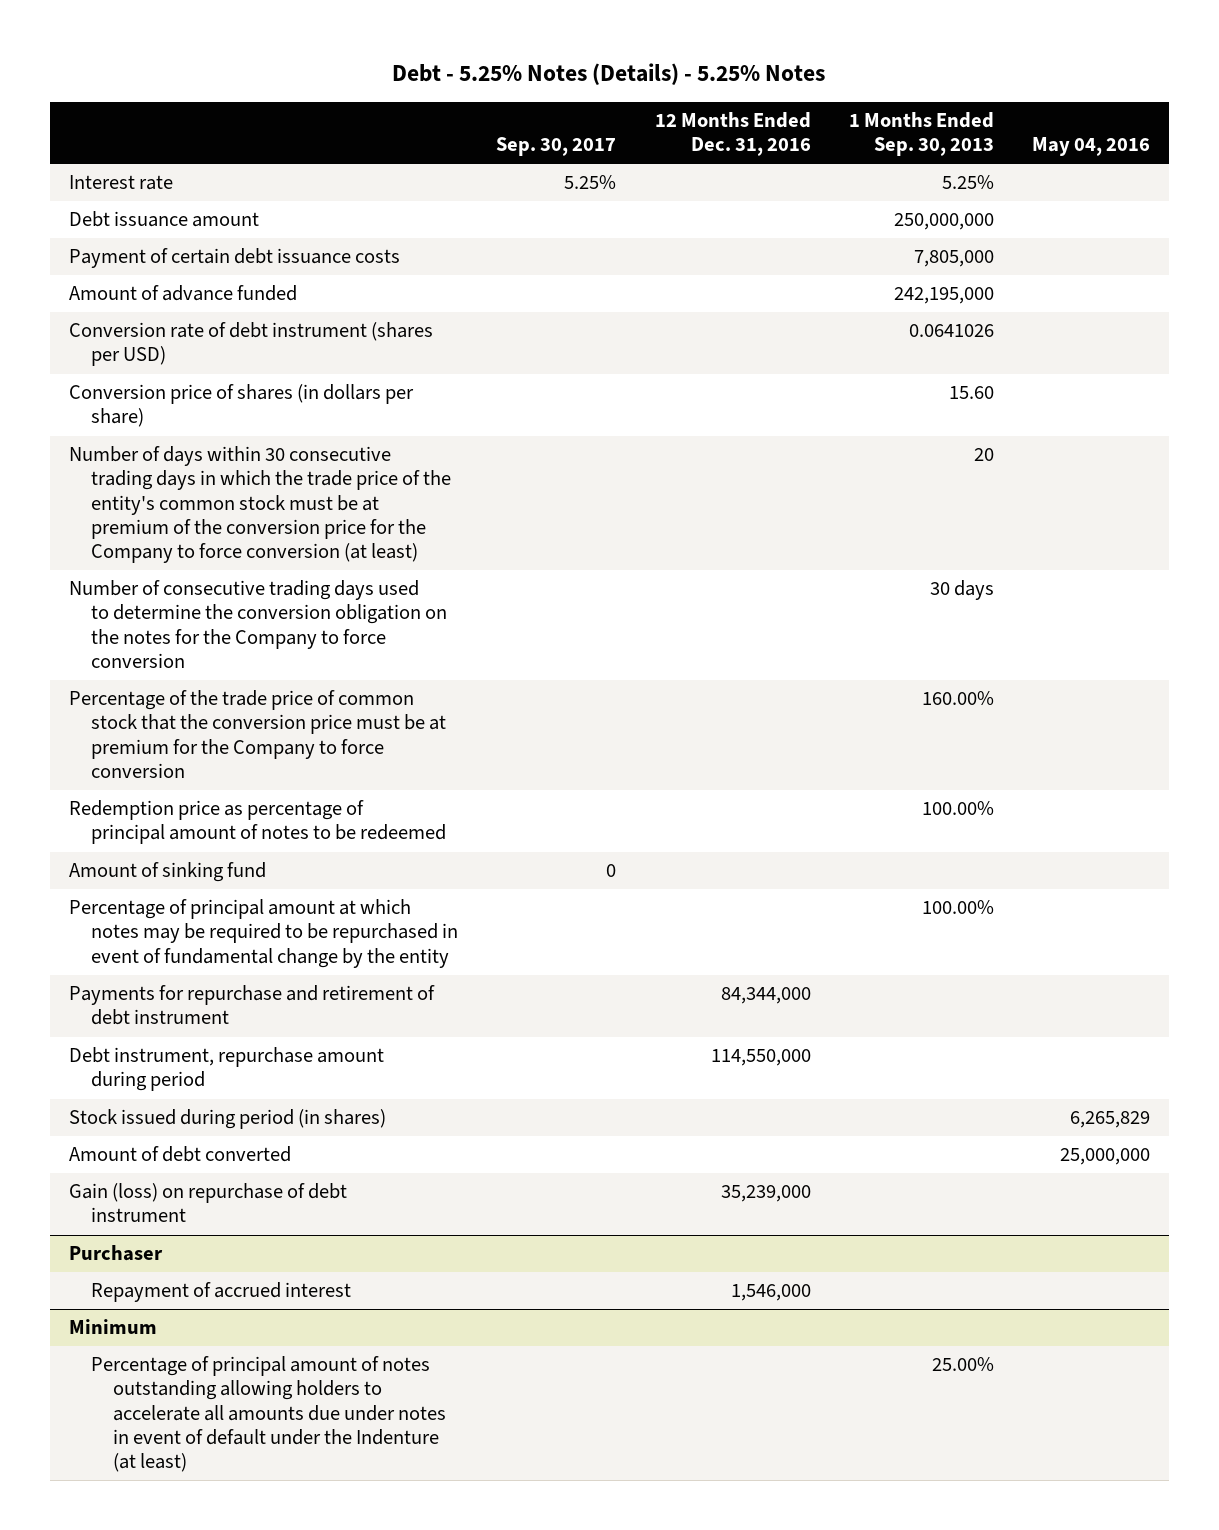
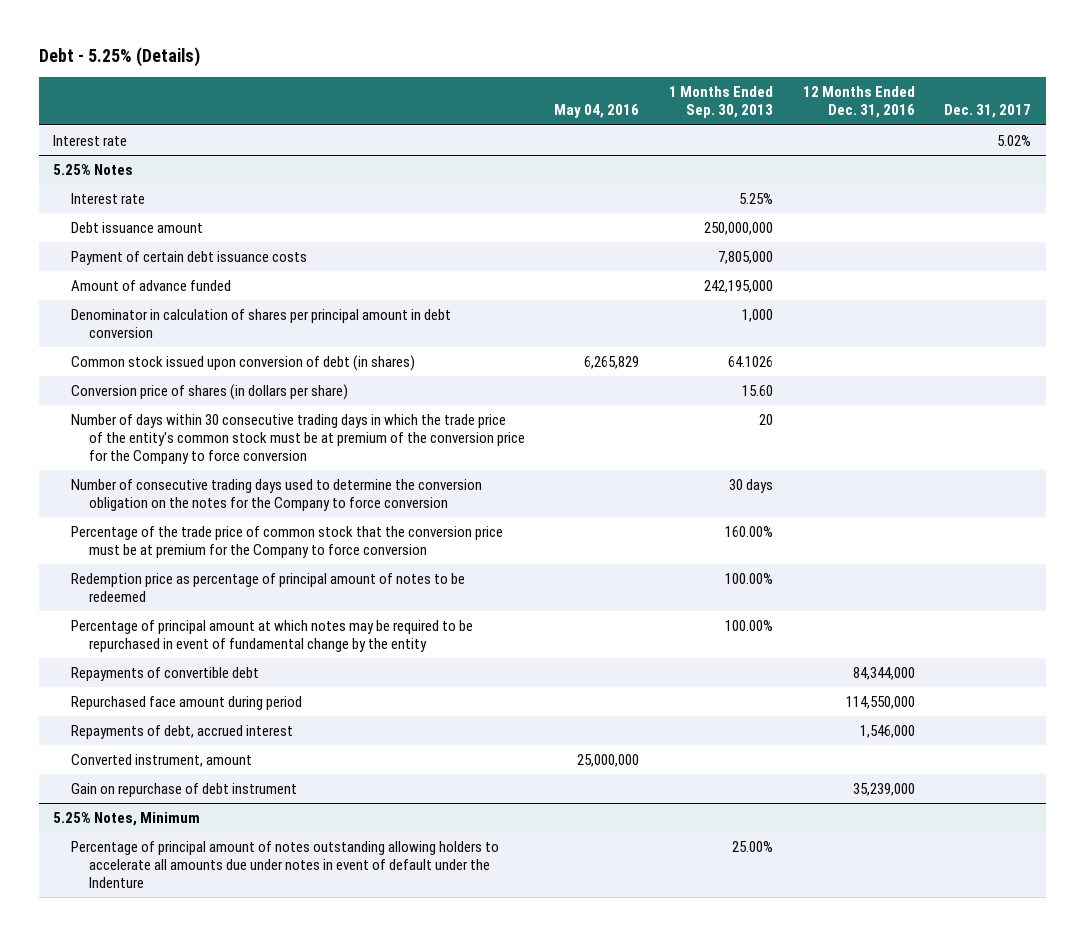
- Debt - 5.25% Notes (Details) - 5.25% Notes
+ Debt - 5.25% (Details)
- | Sep. 30, 2017 | 12 Months Ended Dec. 31, 2016 | 1 Months Ended Sep. 30, 2013 | May 04, 2016
+ | May 04, 2016 | 1 Months Ended Sep. 30, 2013 | 12 Months Ended Dec. 31, 2016 | Dec. 31, 2017
+ Interest rate | | | | 5.02%
+ 5.25% Notes
- Conversion rate of debt instrument (shares per USD) | | | 0.0641026 |
+ Denominator in calculation of shares per principal amount in debt conversion | | 1,000 | |
+ Common stock issued upon conversion of debt (in shares) | 6,265,829 | 64.1026 | |
- Number of days within 30 consecutive trading days in which the trade price of the entity's common stock must be at premium of the conversion price for the Company to force conversion (at least) | | | 20 |
+ Number of days within 30 consecutive trading days in which the trade price of the entity's common stock must be at premium of the conversion price for the Company to force conversion | | 20 | |
- Amount of sinking fund | 0 | | |
- Payments for repurchase and retirement of debt instrument | | 84,344,000 | |
- Debt instrument, repurchase amount during period | | 114,550,000 | |
- Stock issued during period (in shares) | | | | 6,265,829
- Amount of debt converted | | | | 25,000,000
- Gain (loss) on repurchase of debt instrument | | 35,239,000 | |
- Purchaser
- Repayment of accrued interest | | 1,546,000 | |
- Minimum
- Percentage of principal amount of notes outstanding allowing holders to accelerate all amounts due under notes in event of default under the Indenture (at least) | | | 25.00% |
+ Repayments of convertible debt | | | 84,344,000 |
+ Repurchased face amount during period | | | 114,550,000 |
+ Repayments of debt, accrued interest | | | 1,546,000 |
+ Converted instrument, amount | 25,000,000 | | |
+ Gain on repurchase of debt instrument | | | 35,239,000 |
+ 5.25% Notes, Minimum
+ Percentage of principal amount of notes outstanding allowing holders to accelerate all amounts due under notes in event of default under the Indenture | | 25.00% | |

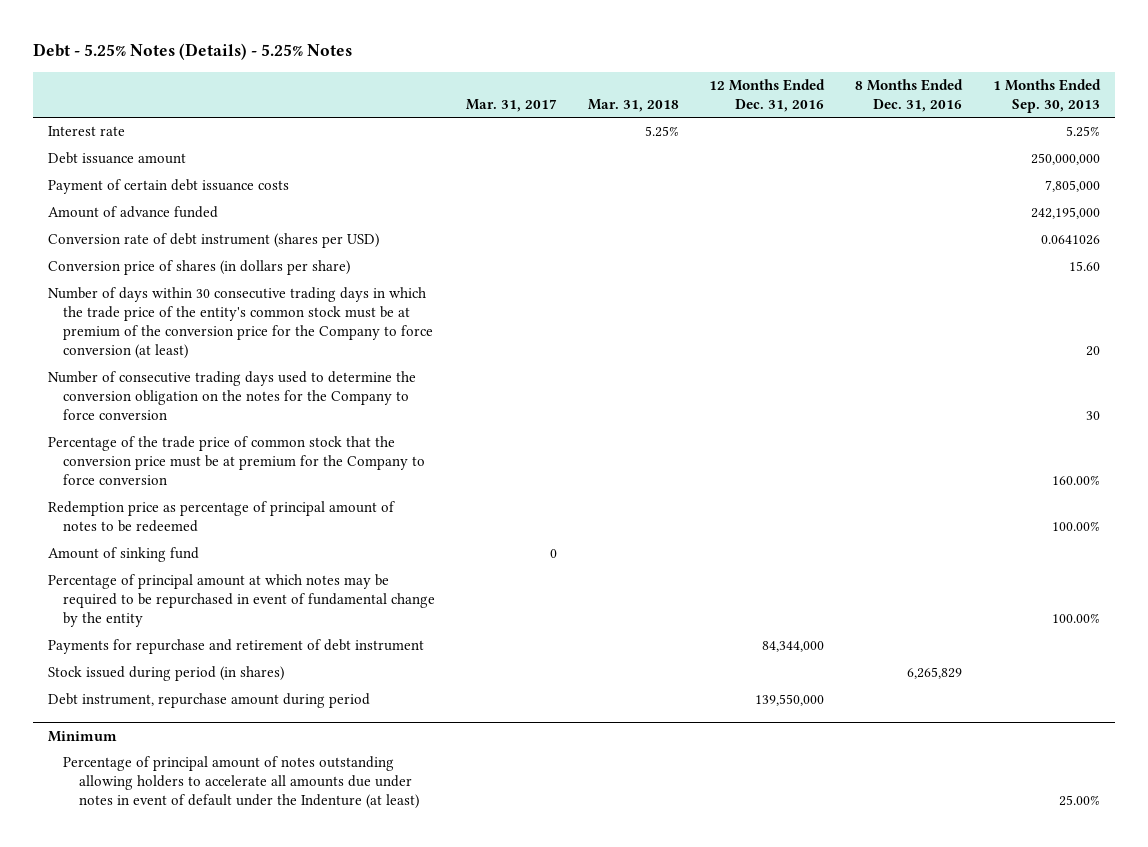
- Debt - 5.25% (Details)
+ Debt - 5.25% Notes (Details) - 5.25% Notes
- | May 04, 2016 | 1 Months Ended Sep. 30, 2013 | 12 Months Ended Dec. 31, 2016 | Dec. 31, 2017
+ | Mar. 31, 2017 | Mar. 31, 2018 | 12 Months Ended Dec. 31, 2016 | 8 Months Ended Dec. 31, 2016 | 1 Months Ended Sep. 30, 2013
- Interest rate | | | | 5.02%
- 5.25% Notes
- Denominator in calculation of shares per principal amount in debt conversion | | 1,000 | |
- Common stock issued upon conversion of debt (in shares) | 6,265,829 | 64.1026 | |
+ Conversion rate of debt instrument (shares per USD) | | | | | 0.0641026
- Number of days within 30 consecutive trading days in which the trade price of the entity's common stock must be at premium of the conversion price for the Company to force conversion | | 20 | |
- Number of consecutive trading days used to determine the conversion obligation on the notes for the Company to force conversion | | 30 days | |
+ Number of days within 30 consecutive trading days in which the trade price of the entity's common stock must be at premium of the conversion price for the Company to force conversion (at least) | | | | | 20
+ Number of consecutive trading days used to determine the conversion obligation on the notes for the Company to force conversion | | | | | 30
+ Amount of sinking fund | 0 | | | |
- Repayments of convertible debt | | | 84,344,000 |
- Repurchased face amount during period | | | 114,550,000 |
- Repayments of debt, accrued interest | | | 1,546,000 |
- Converted instrument, amount | 25,000,000 | | |
- Gain on repurchase of debt instrument | | | 35,239,000 |
- 5.25% Notes, Minimum
- Percentage of principal amount of notes outstanding allowing holders to accelerate all amounts due under notes in event of default under the Indenture | | 25.00% | |
+ Payments for repurchase and retirement of debt instrument | | | 84,344,000 | |
+ Stock issued during period (in shares) | | | | 6,265,829 |
+ Debt instrument, repurchase amount during period | | | 139,550,000 | |
+ Minimum
+ Percentage of principal amount of notes outstanding allowing holders to accelerate all amounts due under notes in event of default under the Indenture (at least) | | | | | 25.00%

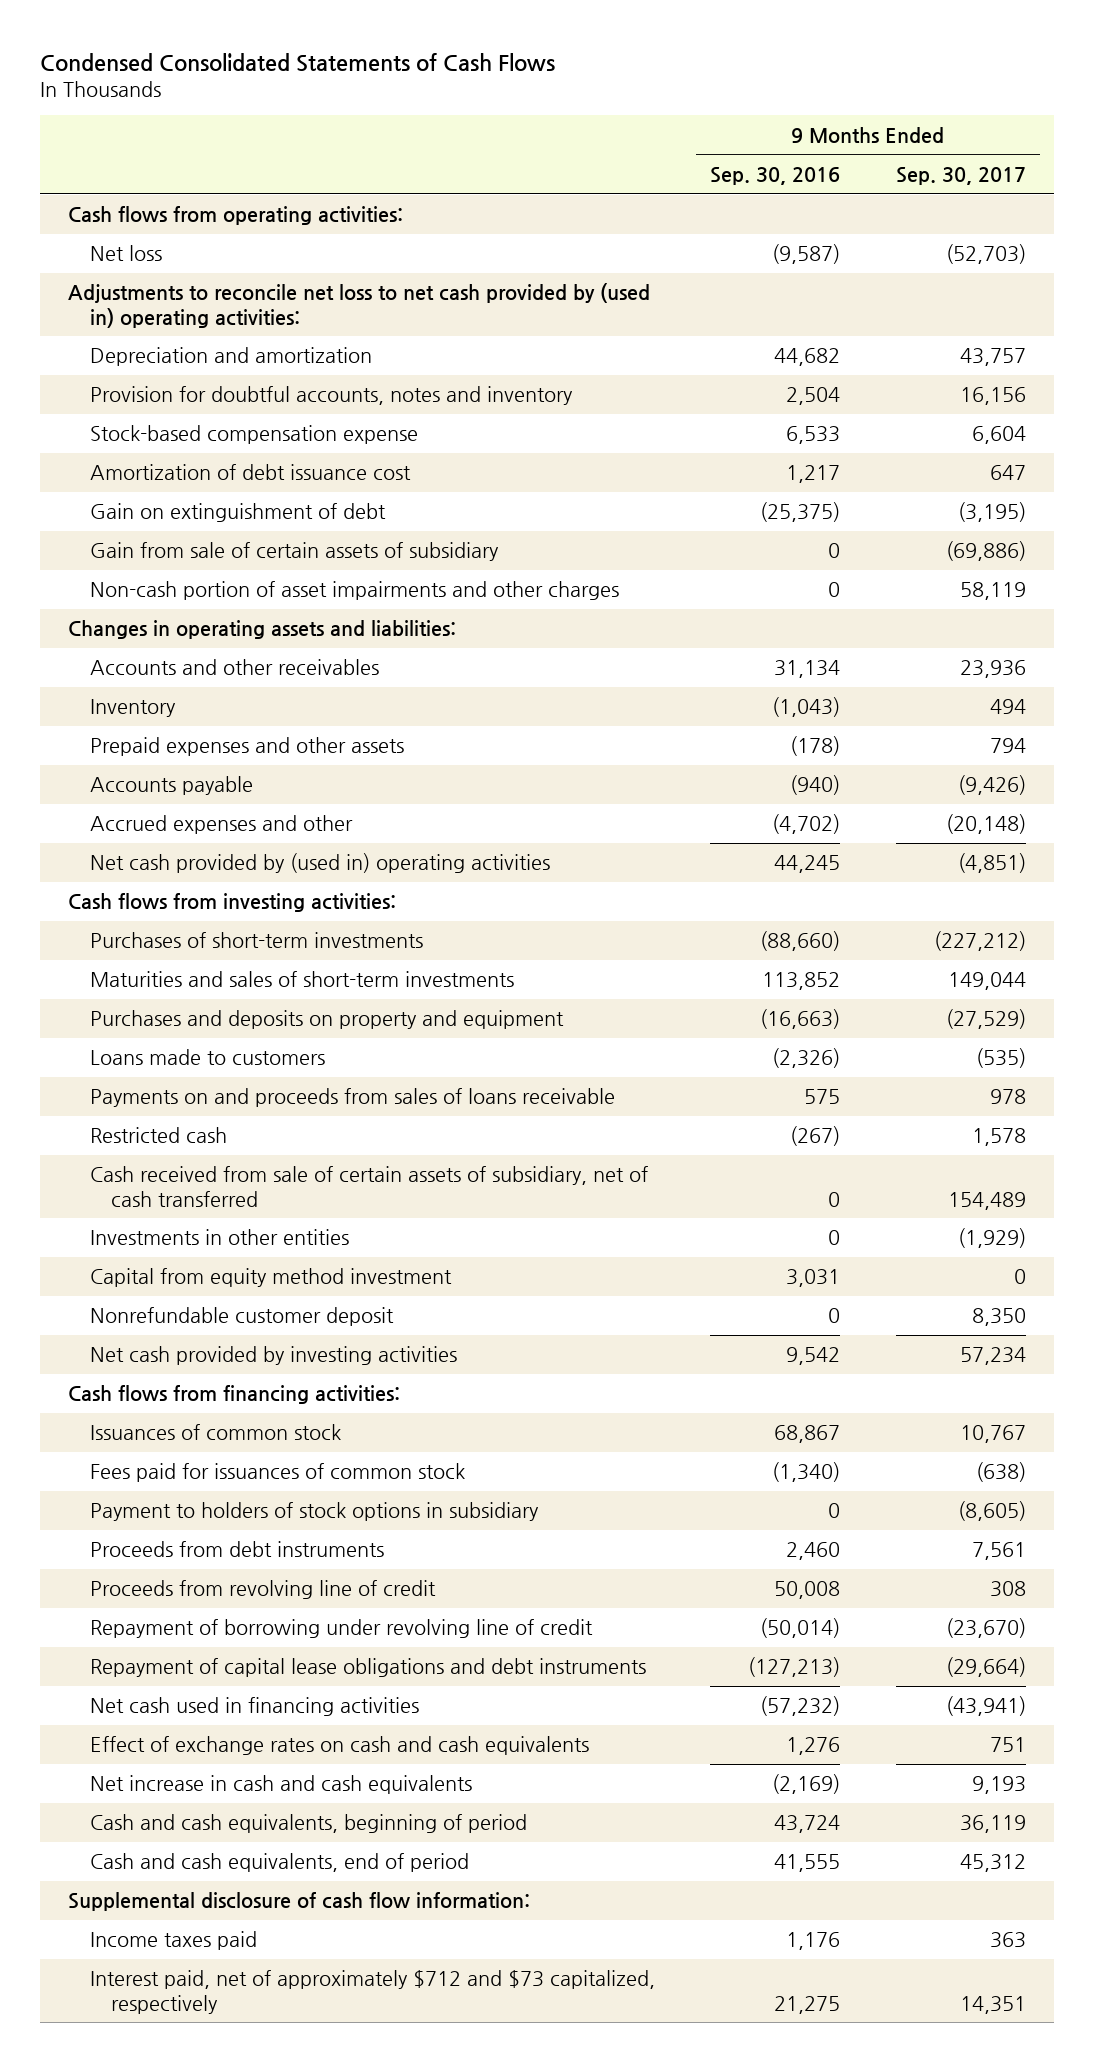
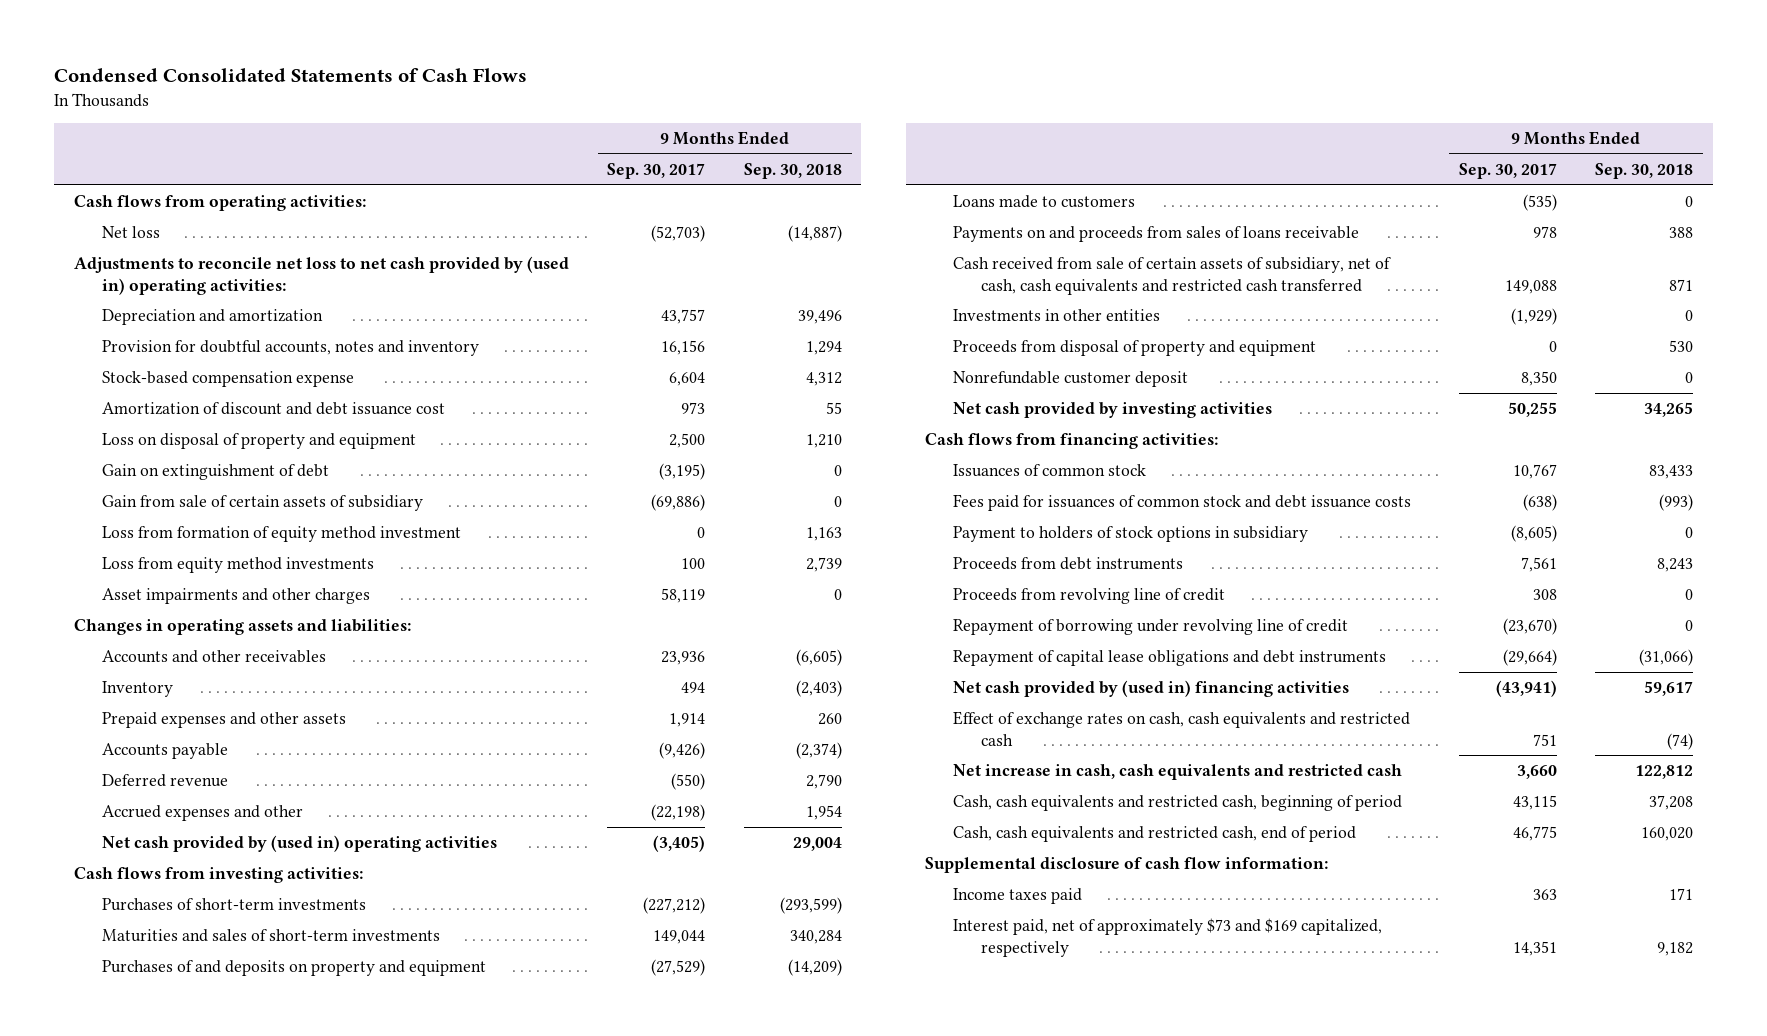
- | 9 Months Ended Sep. 30, 2016 | 9 Months Ended Sep. 30, 2017
+ | 9 Months Ended Sep. 30, 2017 | 9 Months Ended Sep. 30, 2018
- Amortization of debt issuance cost | 1,217 | 647
+ Amortization of discount and debt issuance cost | 973 | 55
+ Loss on disposal of property and equipment | 2,500 | 1,210
- Non-cash portion of asset impairments and other charges | 0 | 58,119
+ Loss from formation of equity method investment | 0 | 1,163
+ Loss from equity method investments | 100 | 2,739
+ Asset impairments and other charges | 58,119 | 0
- Prepaid expenses and other assets | (178) | 794
+ Prepaid expenses and other assets | 1,914 | 260
- Accrued expenses and other | (4,702) | (20,148)
- Net cash provided by (used in) operating activities | 44,245 | (4,851)
+ Deferred revenue | (550) | 2,790
+ Accrued expenses and other | (22,198) | 1,954
+ Net cash provided by (used in) operating activities | (3,405) | 29,004
- Purchases and deposits on property and equipment | (16,663) | (27,529)
+ Purchases of and deposits on property and equipment | (27,529) | (14,209)
- Restricted cash | (267) | 1,578
- Cash received from sale of certain assets of subsidiary, net of cash transferred | 0 | 154,489
+ Cash received from sale of certain assets of subsidiary, net of cash, cash equivalents and restricted cash transferred | 149,088 | 871
- Capital from equity method investment | 3,031 | 0
+ Proceeds from disposal of property and equipment | 0 | 530
- Net cash provided by investing activities | 9,542 | 57,234
+ Net cash provided by investing activities | 50,255 | 34,265
- Fees paid for issuances of common stock | (1,340) | (638)
+ Fees paid for issuances of common stock and debt issuance costs | (638) | (993)
- Net cash used in financing activities | (57,232) | (43,941)
- Effect of exchange rates on cash and cash equivalents | 1,276 | 751
- Net increase in cash and cash equivalents | (2,169) | 9,193
- Cash and cash equivalents, beginning of period | 43,724 | 36,119
- Cash and cash equivalents, end of period | 41,555 | 45,312
+ Net cash provided by (used in) financing activities | (43,941) | 59,617
+ Effect of exchange rates on cash, cash equivalents and restricted cash | 751 | (74)
+ Net increase in cash, cash equivalents and restricted cash | 3,660 | 122,812
+ Cash, cash equivalents and restricted cash, beginning of period | 43,115 | 37,208
+ Cash, cash equivalents and restricted cash, end of period | 46,775 | 160,020
- Interest paid, net of approximately $712 and $73 capitalized, respectively | 21,275 | 14,351
+ Interest paid, net of approximately $73 and $169 capitalized, respectively | 14,351 | 9,182

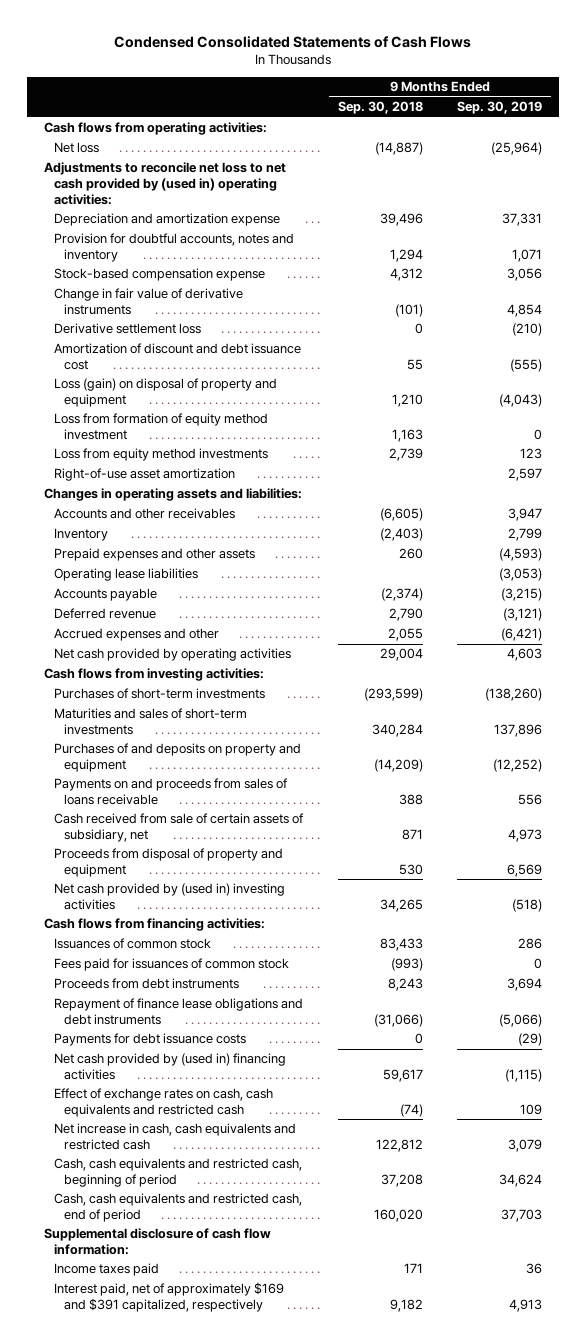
- | 9 Months Ended Sep. 30, 2017 | 9 Months Ended Sep. 30, 2018
+ | 9 Months Ended Sep. 30, 2018 | 9 Months Ended Sep. 30, 2019
- Depreciation and amortization | 43,757 | 39,496
+ Depreciation and amortization expense | 39,496 | 37,331
+ Change in fair value of derivative instruments | (101) | 4,854
+ Derivative settlement loss | 0 | (210)
- Loss on disposal of property and equipment | 2,500 | 1,210
- Gain on extinguishment of debt | (3,195) | 0
- Gain from sale of certain assets of subsidiary | (69,886) | 0
+ Loss (gain) on disposal of property and equipment | 1,210 | (4,043)
- Asset impairments and other charges | 58,119 | 0
+ Right-of-use asset amortization | | 2,597
+ Operating lease liabilities | | (3,053)
- Accrued expenses and other | (22,198) | 1,954
- Net cash provided by (used in) operating activities | (3,405) | 29,004
+ Accrued expenses and other | 2,055 | (6,421)
+ Net cash provided by operating activities | 29,004 | 4,603
- Loans made to customers | (535) | 0
- Cash received from sale of certain assets of subsidiary, net of cash, cash equivalents and restricted cash transferred | 149,088 | 871
- Investments in other entities | (1,929) | 0
+ Cash received from sale of certain assets of subsidiary, net | 871 | 4,973
- Nonrefundable customer deposit | 8,350 | 0
- Net cash provided by investing activities | 50,255 | 34,265
+ Net cash provided by (used in) investing activities | 34,265 | (518)
- Fees paid for issuances of common stock and debt issuance costs | (638) | (993)
- Payment to holders of stock options in subsidiary | (8,605) | 0
+ Fees paid for issuances of common stock | (993) | 0
- Proceeds from revolving line of credit | 308 | 0
- Repayment of borrowing under revolving line of credit | (23,670) | 0
- Repayment of capital lease obligations and debt instruments | (29,664) | (31,066)
+ Repayment of finance lease obligations and debt instruments | (31,066) | (5,066)
+ Payments for debt issuance costs | 0 | (29)
- Interest paid, net of approximately $73 and $169 capitalized, respectively | 14,351 | 9,182
+ Interest paid, net of approximately $169 and $391 capitalized, respectively | 9,182 | 4,913

